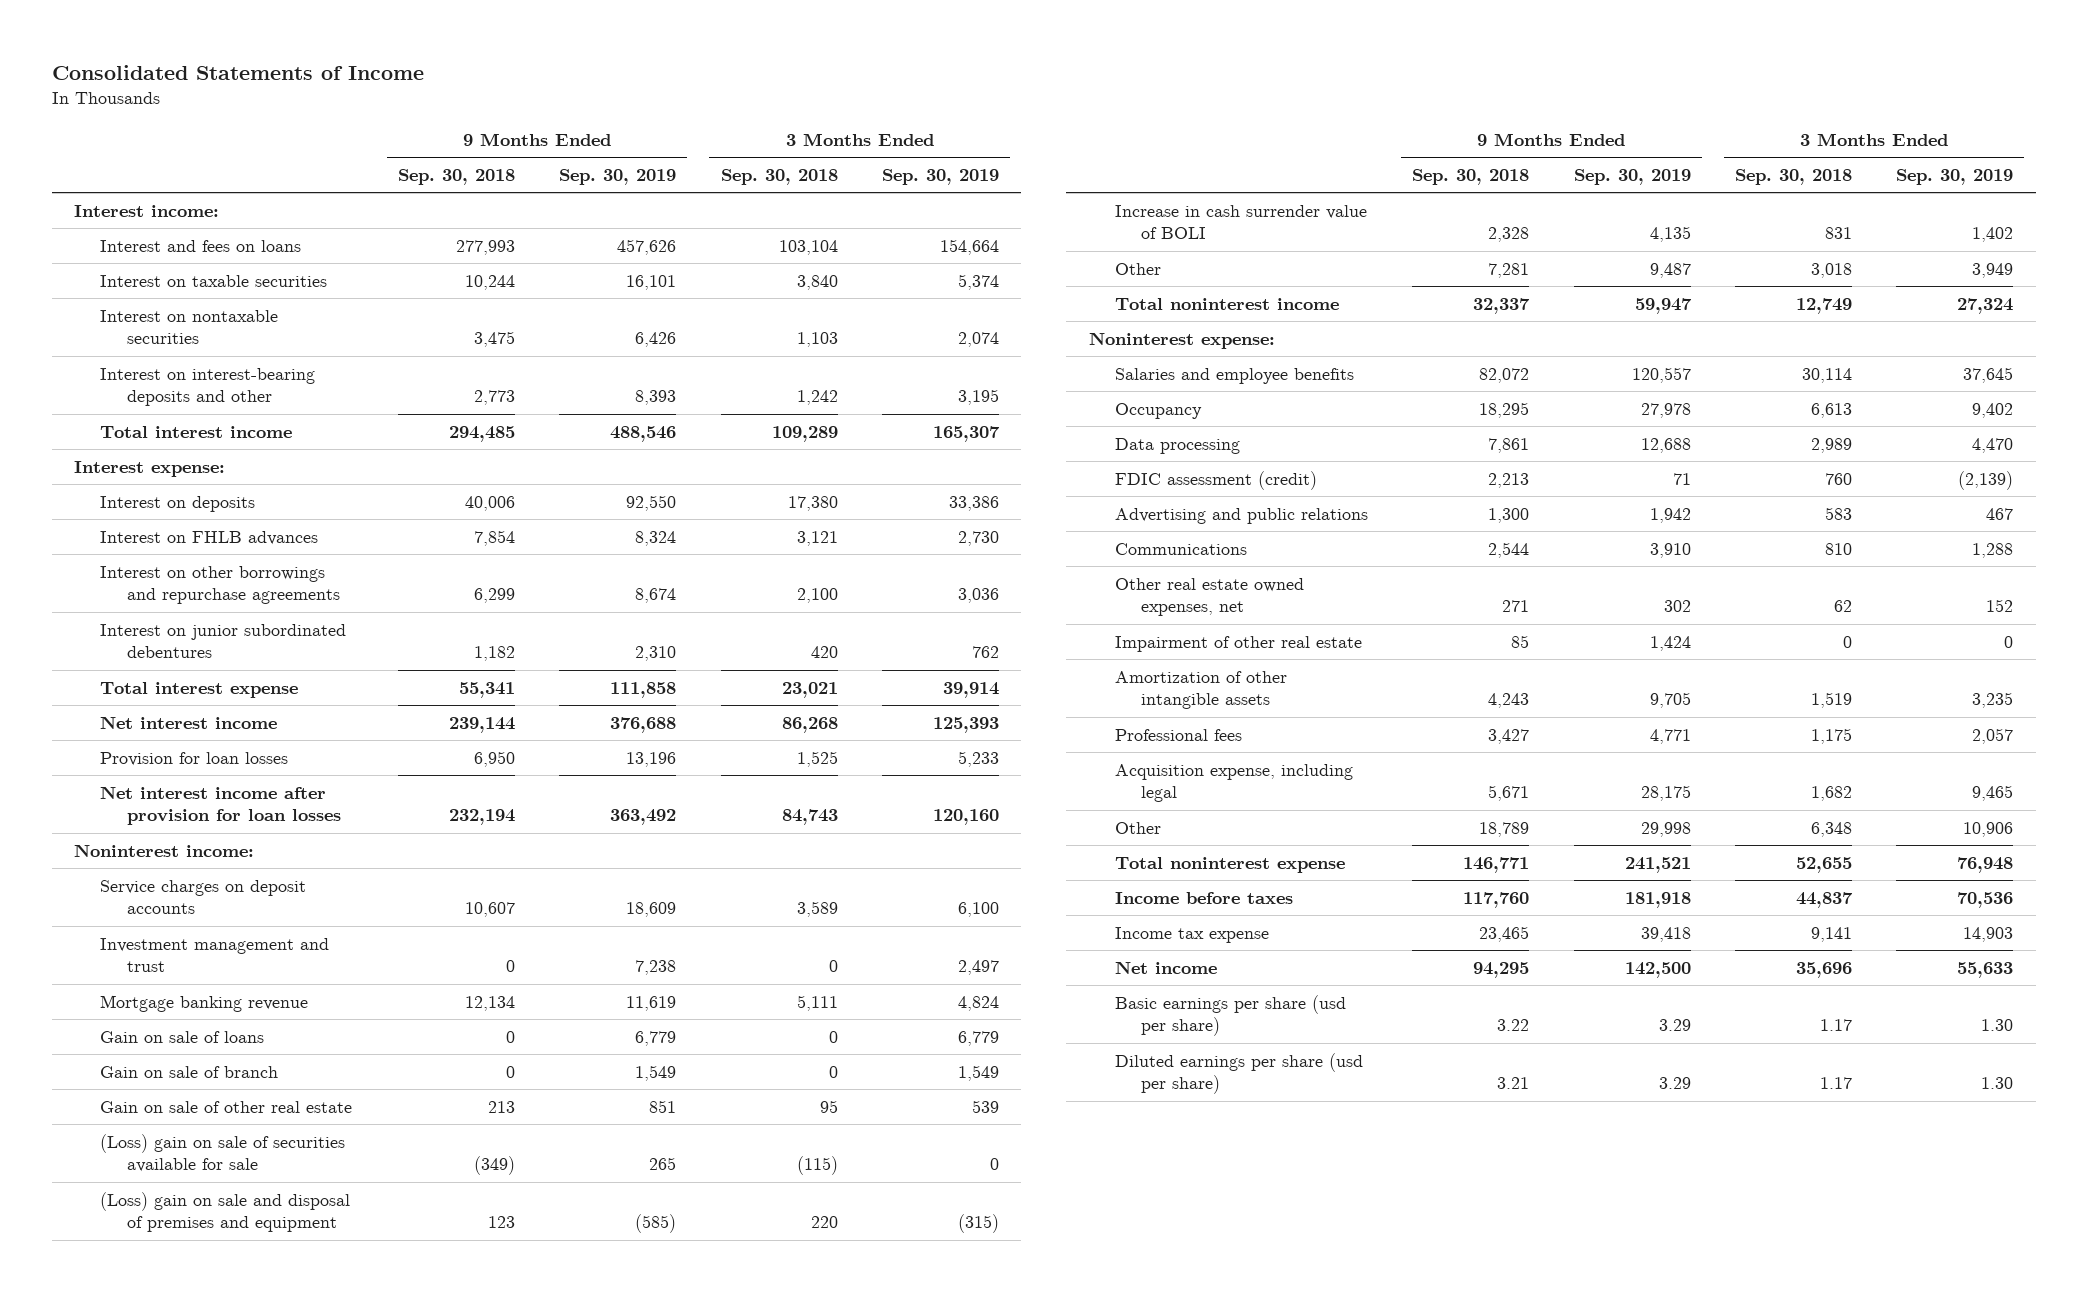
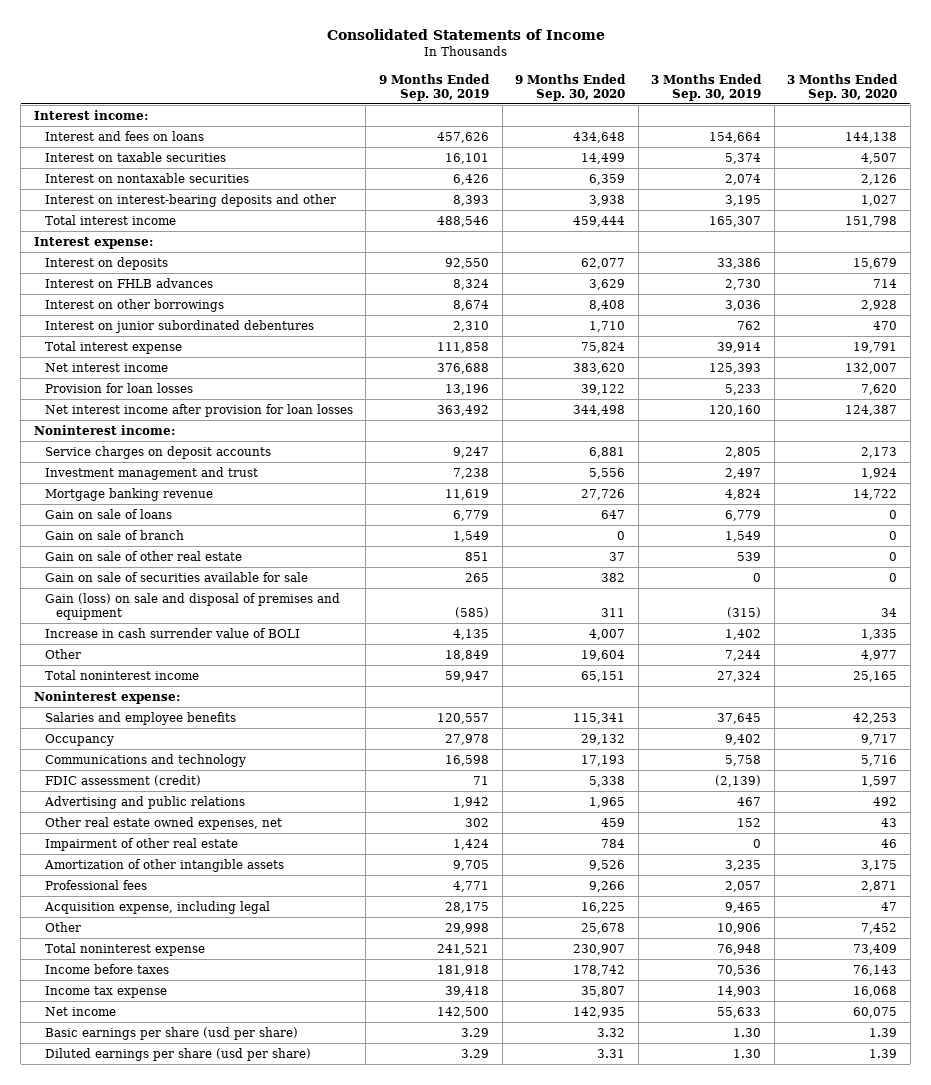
- | 9 Months Ended Sep. 30, 2018 | 9 Months Ended Sep. 30, 2019 | 3 Months Ended Sep. 30, 2018 | 3 Months Ended Sep. 30, 2019
+ | 9 Months Ended Sep. 30, 2019 | 9 Months Ended Sep. 30, 2020 | 3 Months Ended Sep. 30, 2019 | 3 Months Ended Sep. 30, 2020
- Interest on other borrowings and repurchase agreements | 6,299 | 8,674 | 2,100 | 3,036
+ Interest on other borrowings | 8,674 | 8,408 | 3,036 | 2,928
- Service charges on deposit accounts | 10,607 | 18,609 | 3,589 | 6,100
+ Service charges on deposit accounts | 9,247 | 6,881 | 2,805 | 2,173
- (Loss) gain on sale of securities available for sale | (349) | 265 | (115) | 0
- (Loss) gain on sale and disposal of premises and equipment | 123 | (585) | 220 | (315)
+ Gain on sale of securities available for sale | 265 | 382 | 0 | 0
+ Gain (loss) on sale and disposal of premises and equipment | (585) | 311 | (315) | 34
- Other | 7,281 | 9,487 | 3,018 | 3,949
+ Other | 18,849 | 19,604 | 7,244 | 4,977
- Data processing | 7,861 | 12,688 | 2,989 | 4,470
+ Communications and technology | 16,598 | 17,193 | 5,758 | 5,716
- Communications | 2,544 | 3,910 | 810 | 1,288

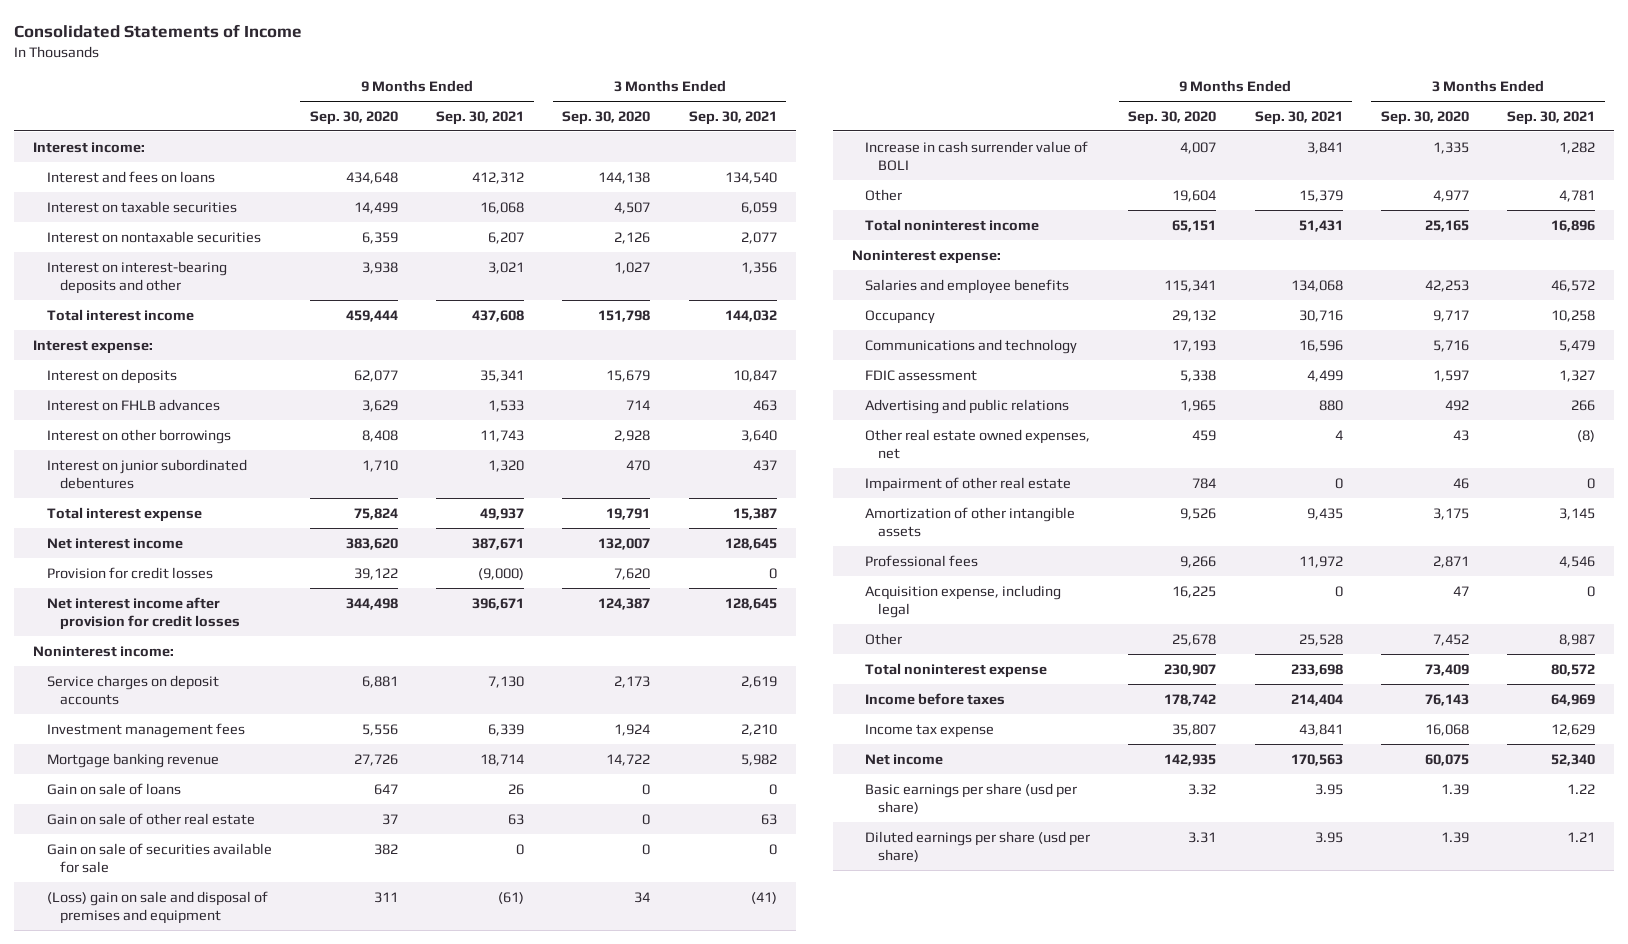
- | 9 Months Ended Sep. 30, 2019 | 9 Months Ended Sep. 30, 2020 | 3 Months Ended Sep. 30, 2019 | 3 Months Ended Sep. 30, 2020
+ | 9 Months Ended Sep. 30, 2020 | 9 Months Ended Sep. 30, 2021 | 3 Months Ended Sep. 30, 2020 | 3 Months Ended Sep. 30, 2021
- Provision for loan losses | 13,196 | 39,122 | 5,233 | 7,620
- Net interest income after provision for loan losses | 363,492 | 344,498 | 120,160 | 124,387
+ Provision for credit losses | 39,122 | (9,000) | 7,620 | 0
+ Net interest income after provision for credit losses | 344,498 | 396,671 | 124,387 | 128,645
- Investment management and trust | 7,238 | 5,556 | 2,497 | 1,924
+ Investment management fees | 5,556 | 6,339 | 1,924 | 2,210
- Gain on sale of branch | 1,549 | 0 | 1,549 | 0
- Gain (loss) on sale and disposal of premises and equipment | (585) | 311 | (315) | 34
+ (Loss) gain on sale and disposal of premises and equipment | 311 | (61) | 34 | (41)
- FDIC assessment (credit) | 71 | 5,338 | (2,139) | 1,597
+ FDIC assessment | 5,338 | 4,499 | 1,597 | 1,327

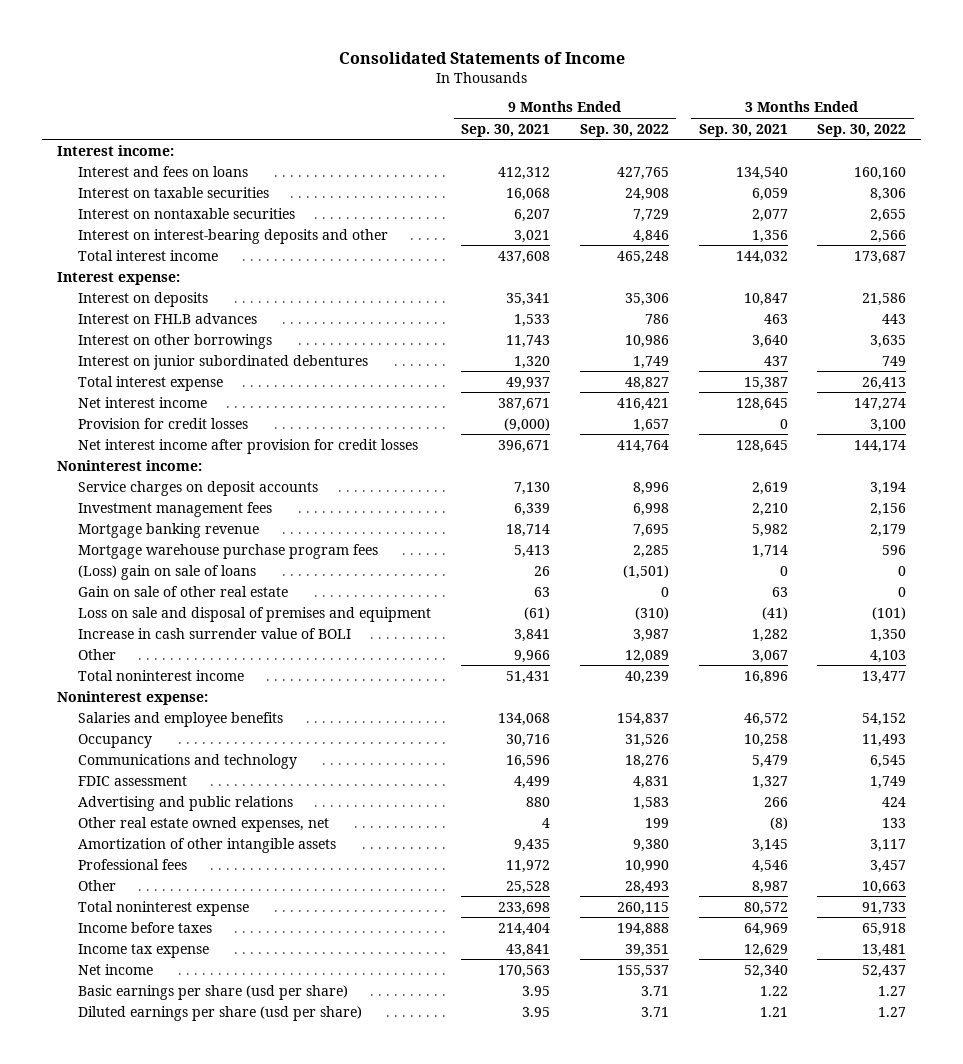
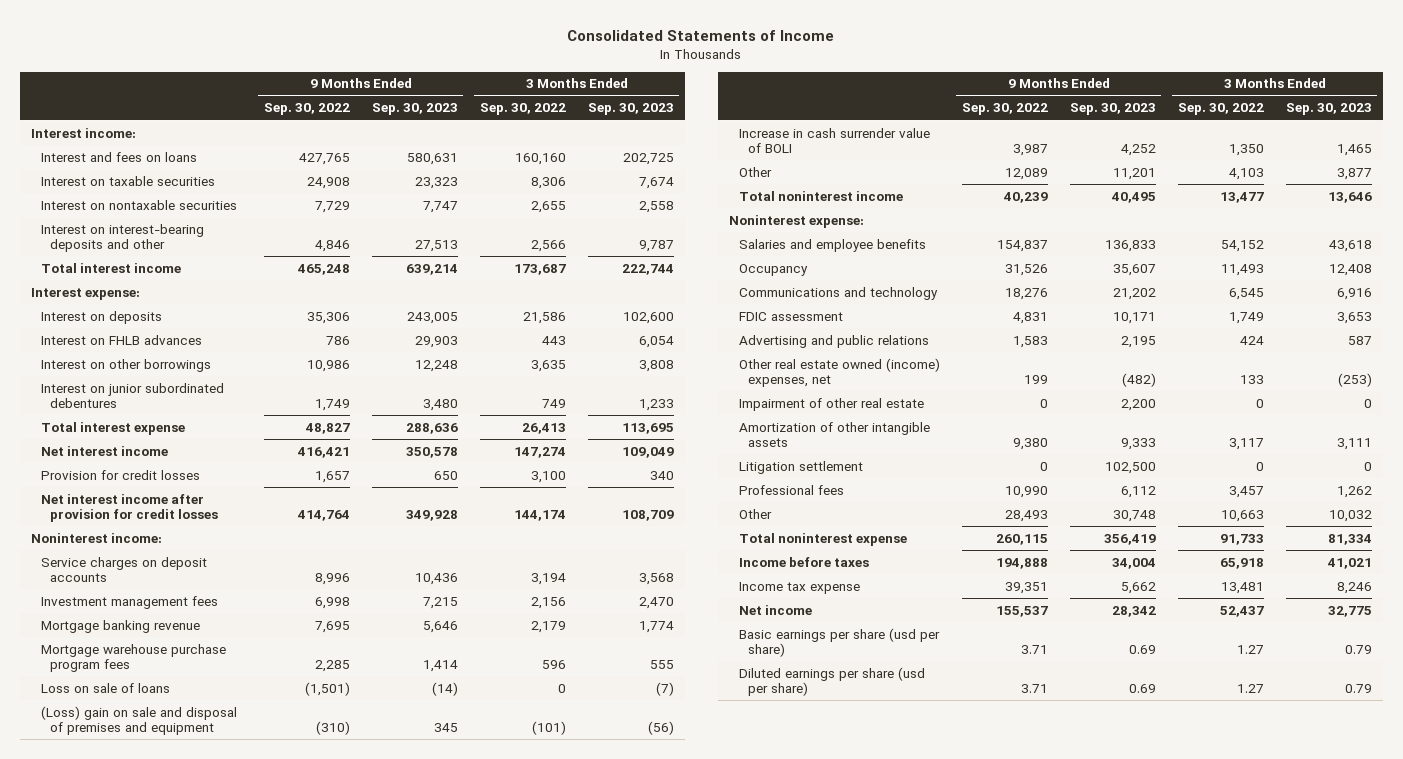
- | 9 Months Ended Sep. 30, 2021 | 9 Months Ended Sep. 30, 2022 | 3 Months Ended Sep. 30, 2021 | 3 Months Ended Sep. 30, 2022
+ | 9 Months Ended Sep. 30, 2022 | 9 Months Ended Sep. 30, 2023 | 3 Months Ended Sep. 30, 2022 | 3 Months Ended Sep. 30, 2023
- (Loss) gain on sale of loans | 26 | (1,501) | 0 | 0
- Gain on sale of other real estate | 63 | 0 | 63 | 0
- Loss on sale and disposal of premises and equipment | (61) | (310) | (41) | (101)
+ Loss on sale of loans | (1,501) | (14) | 0 | (7)
+ (Loss) gain on sale and disposal of premises and equipment | (310) | 345 | (101) | (56)
- Other real estate owned expenses, net | 4 | 199 | (8) | 133
+ Other real estate owned (income) expenses, net | 199 | (482) | 133 | (253)
+ Impairment of other real estate | 0 | 2,200 | 0 | 0
+ Litigation settlement | 0 | 102,500 | 0 | 0

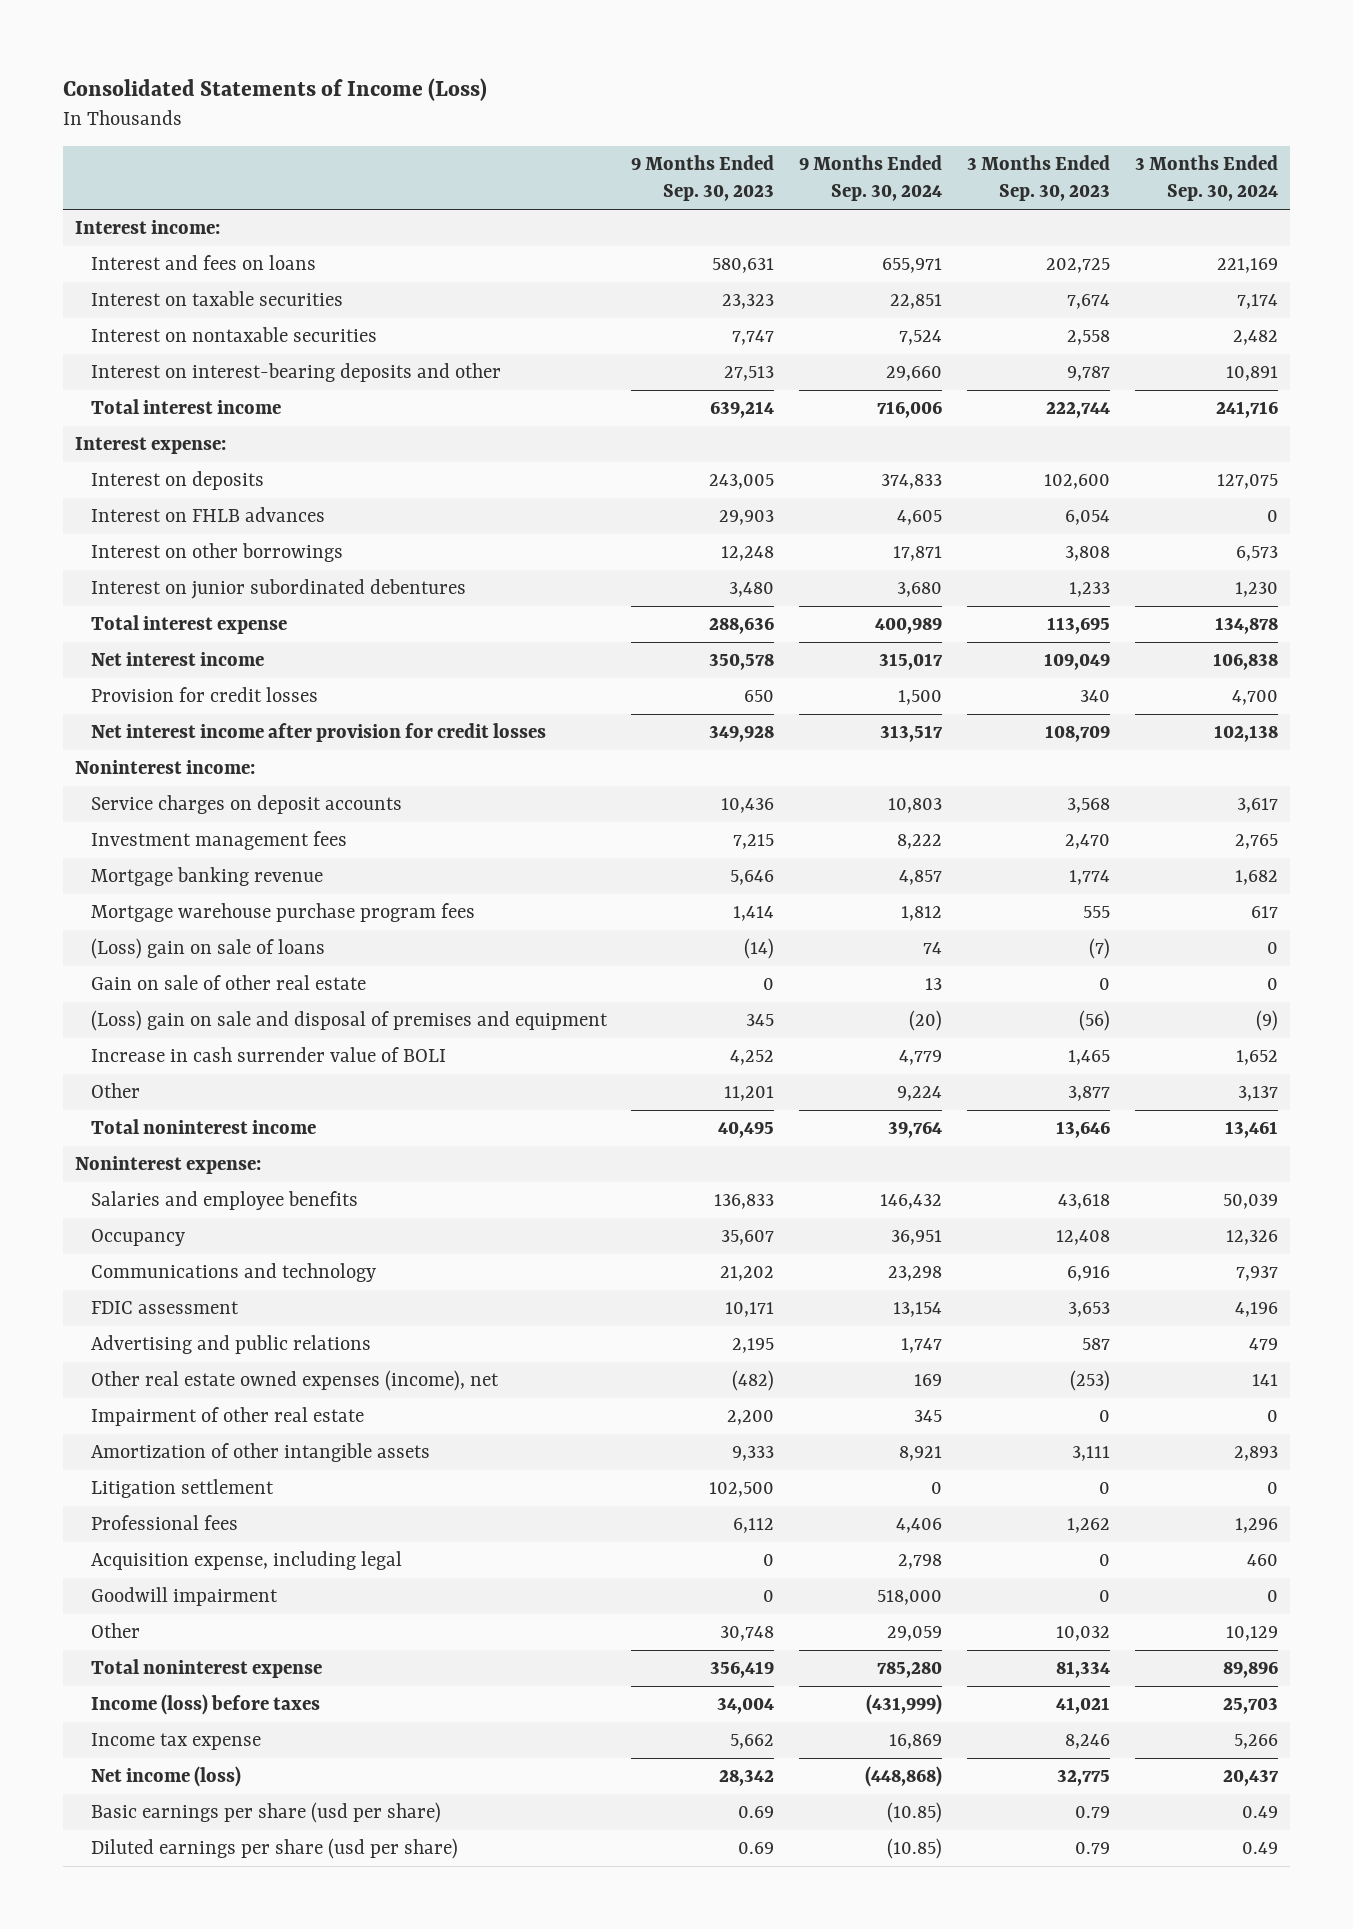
- Consolidated Statements of Income
+ Consolidated Statements of Income (Loss)
- | 9 Months Ended Sep. 30, 2022 | 9 Months Ended Sep. 30, 2023 | 3 Months Ended Sep. 30, 2022 | 3 Months Ended Sep. 30, 2023
+ | 9 Months Ended Sep. 30, 2023 | 9 Months Ended Sep. 30, 2024 | 3 Months Ended Sep. 30, 2023 | 3 Months Ended Sep. 30, 2024
- Loss on sale of loans | (1,501) | (14) | 0 | (7)
+ (Loss) gain on sale of loans | (14) | 74 | (7) | 0
+ Gain on sale of other real estate | 0 | 13 | 0 | 0
- Other real estate owned (income) expenses, net | 199 | (482) | 133 | (253)
+ Other real estate owned expenses (income), net | (482) | 169 | (253) | 141
+ Acquisition expense, including legal | 0 | 2,798 | 0 | 460
+ Goodwill impairment | 0 | 518,000 | 0 | 0
- Income before taxes | 194,888 | 34,004 | 65,918 | 41,021
+ Income (loss) before taxes | 34,004 | (431,999) | 41,021 | 25,703
- Net income | 155,537 | 28,342 | 52,437 | 32,775
+ Net income (loss) | 28,342 | (448,868) | 32,775 | 20,437

